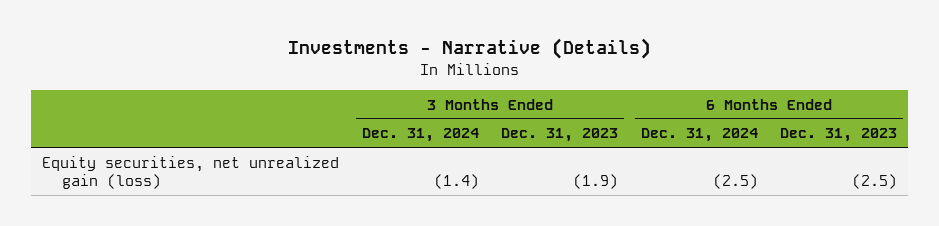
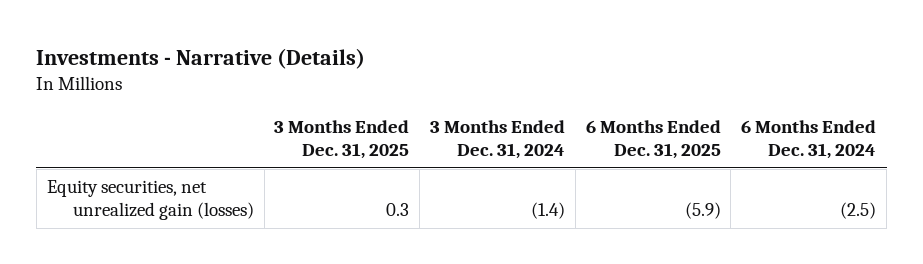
- | 3 Months Ended Dec. 31, 2024 | 3 Months Ended Dec. 31, 2023 | 6 Months Ended Dec. 31, 2024 | 6 Months Ended Dec. 31, 2023
+ | 3 Months Ended Dec. 31, 2025 | 3 Months Ended Dec. 31, 2024 | 6 Months Ended Dec. 31, 2025 | 6 Months Ended Dec. 31, 2024
- Equity securities, net unrealized gain (loss) | (1.4) | (1.9) | (2.5) | (2.5)
+ Equity securities, net unrealized gain (losses) | 0.3 | (1.4) | (5.9) | (2.5)

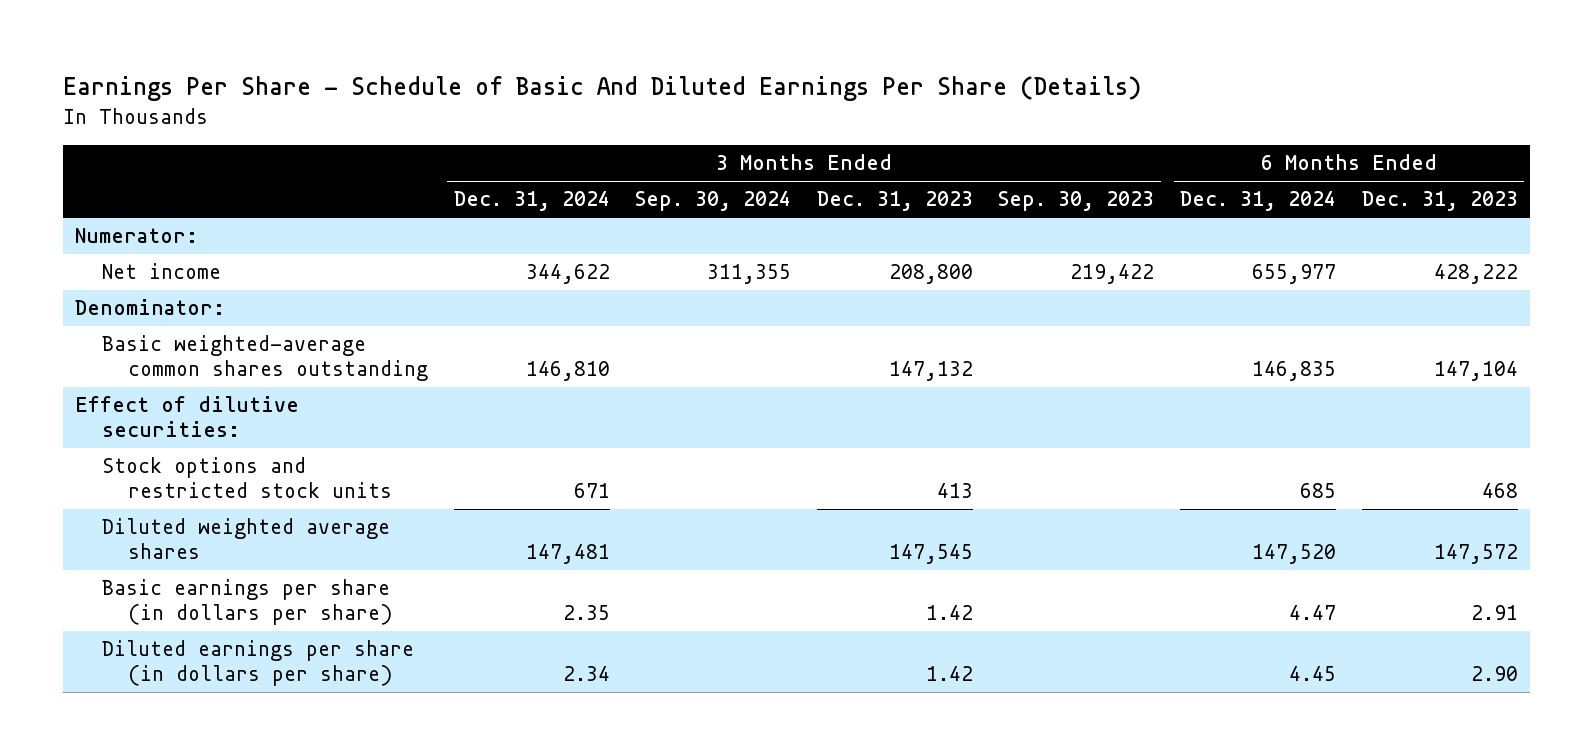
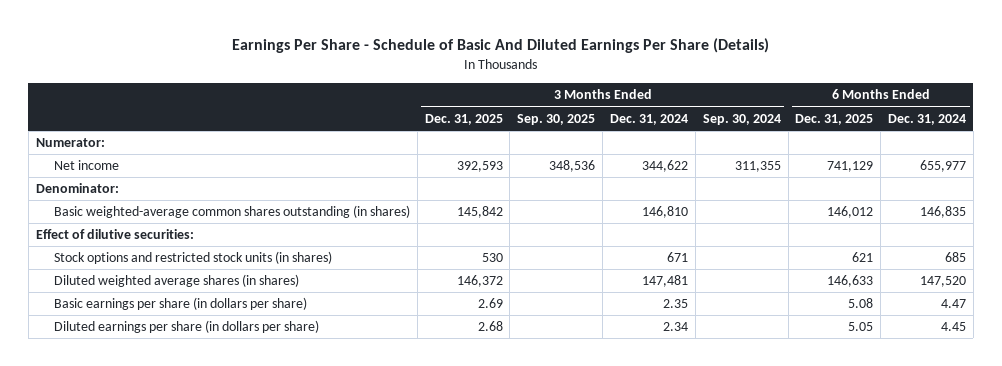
- | 3 Months Ended Dec. 31, 2024 | 3 Months Ended Sep. 30, 2024 | 3 Months Ended Dec. 31, 2023 | 3 Months Ended Sep. 30, 2023 | 6 Months Ended Dec. 31, 2024 | 6 Months Ended Dec. 31, 2023
+ | 3 Months Ended Dec. 31, 2025 | 3 Months Ended Sep. 30, 2025 | 3 Months Ended Dec. 31, 2024 | 3 Months Ended Sep. 30, 2024 | 6 Months Ended Dec. 31, 2025 | 6 Months Ended Dec. 31, 2024
- Basic weighted-average common shares outstanding | 146,810 | | 147,132 | | 146,835 | 147,104
+ Basic weighted-average common shares outstanding (in shares) | 145,842 | | 146,810 | | 146,012 | 146,835
- Stock options and restricted stock units | 671 | | 413 | | 685 | 468
- Diluted weighted average shares | 147,481 | | 147,545 | | 147,520 | 147,572
+ Stock options and restricted stock units (in shares) | 530 | | 671 | | 621 | 685
+ Diluted weighted average shares (in shares) | 146,372 | | 147,481 | | 146,633 | 147,520

